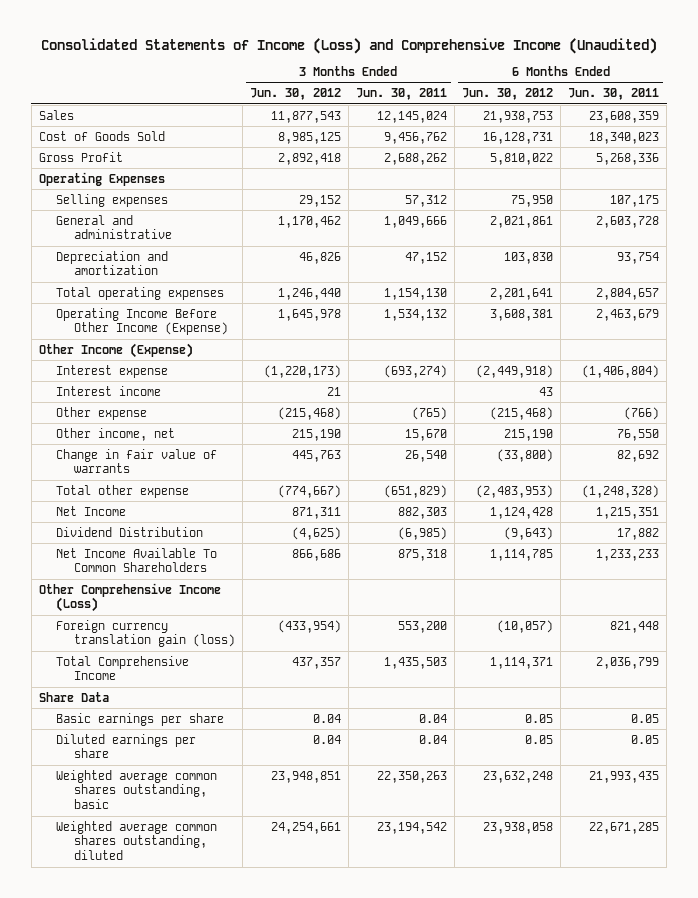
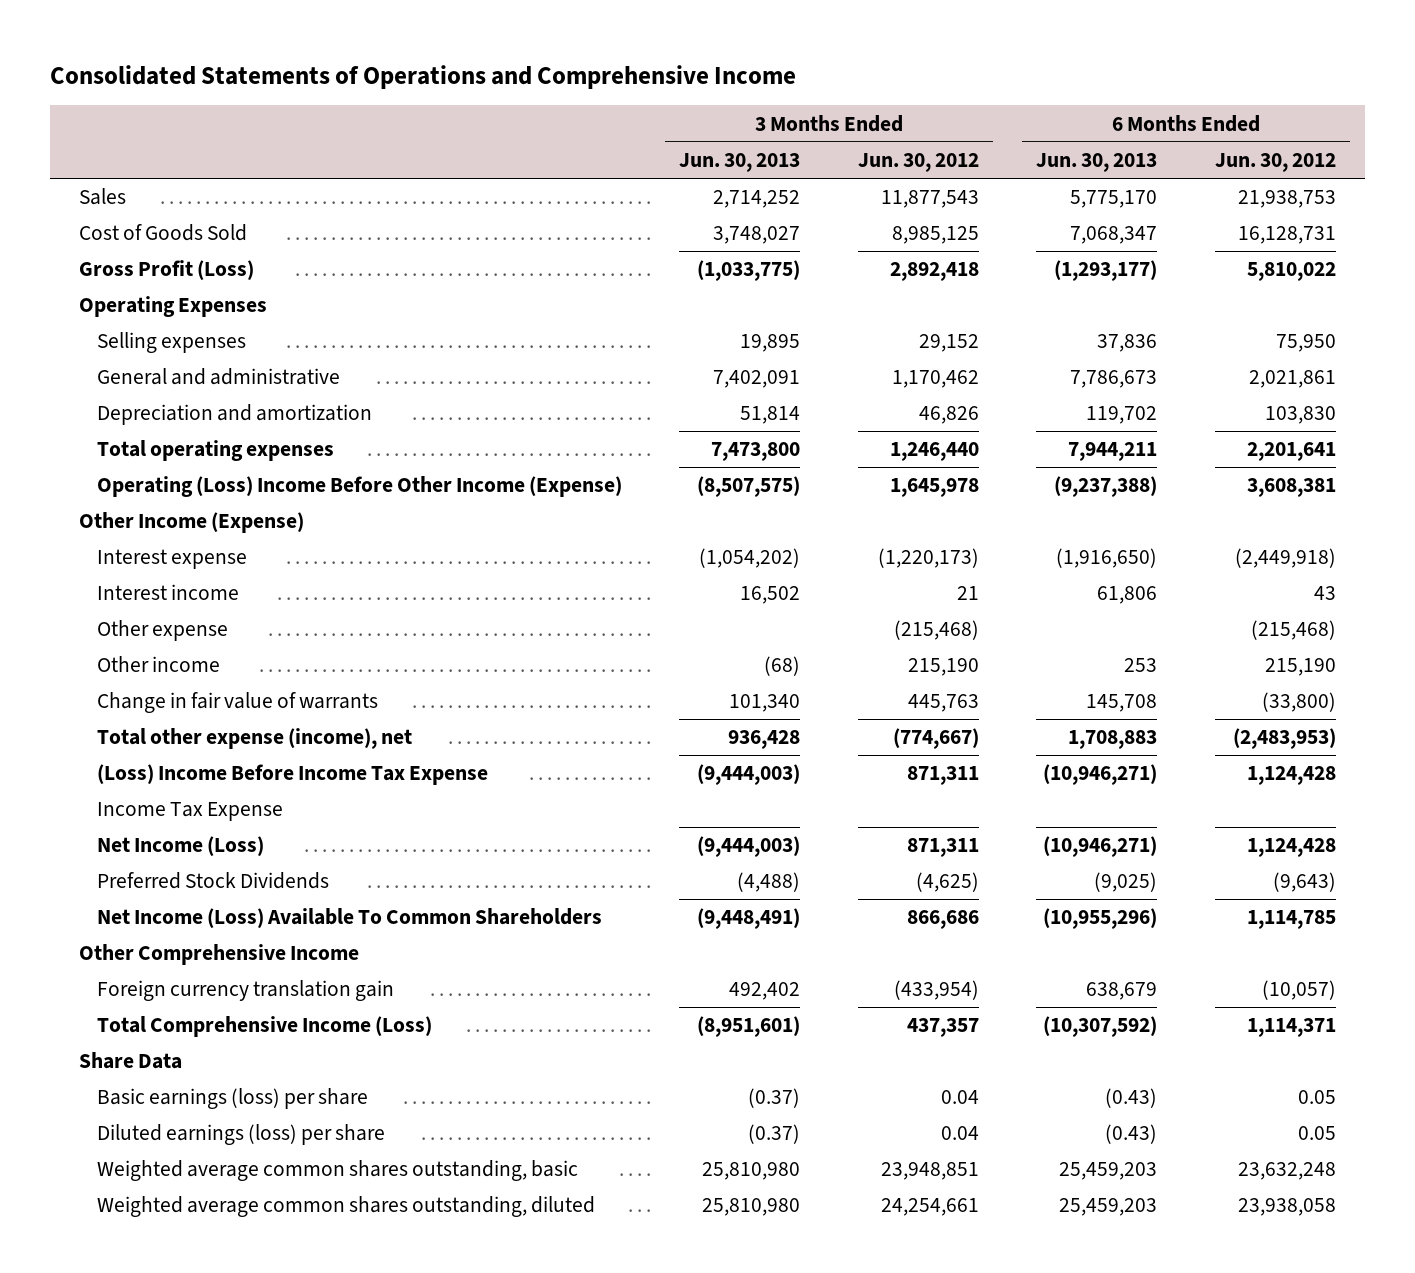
- Consolidated Statements of Income (Loss) and Comprehensive Income (Unaudited)
+ Consolidated Statements of Operations and Comprehensive Income
- | 3 Months Ended Jun. 30, 2012 | 3 Months Ended Jun. 30, 2011 | 6 Months Ended Jun. 30, 2012 | 6 Months Ended Jun. 30, 2011
+ | 3 Months Ended Jun. 30, 2013 | 3 Months Ended Jun. 30, 2012 | 6 Months Ended Jun. 30, 2013 | 6 Months Ended Jun. 30, 2012
- Gross Profit | 2,892,418 | 2,688,262 | 5,810,022 | 5,268,336
+ Gross Profit (Loss) | (1,033,775) | 2,892,418 | (1,293,177) | 5,810,022
- Operating Income Before Other Income (Expense) | 1,645,978 | 1,534,132 | 3,608,381 | 2,463,679
+ Operating (Loss) Income Before Other Income (Expense) | (8,507,575) | 1,645,978 | (9,237,388) | 3,608,381
- Other income, net | 215,190 | 15,670 | 215,190 | 76,550
+ Other income | (68) | 215,190 | 253 | 215,190
- Total other expense | (774,667) | (651,829) | (2,483,953) | (1,248,328)
- Net Income | 871,311 | 882,303 | 1,124,428 | 1,215,351
- Dividend Distribution | (4,625) | (6,985) | (9,643) | 17,882
- Net Income Available To Common Shareholders | 866,686 | 875,318 | 1,114,785 | 1,233,233
- Other Comprehensive Income (Loss)
- Foreign currency translation gain (loss) | (433,954) | 553,200 | (10,057) | 821,448
- Total Comprehensive Income | 437,357 | 1,435,503 | 1,114,371 | 2,036,799
+ Total other expense (income), net | 936,428 | (774,667) | 1,708,883 | (2,483,953)
+ (Loss) Income Before Income Tax Expense | (9,444,003) | 871,311 | (10,946,271) | 1,124,428
+ Income Tax Expense
+ Net Income (Loss) | (9,444,003) | 871,311 | (10,946,271) | 1,124,428
+ Preferred Stock Dividends | (4,488) | (4,625) | (9,025) | (9,643)
+ Net Income (Loss) Available To Common Shareholders | (9,448,491) | 866,686 | (10,955,296) | 1,114,785
+ Other Comprehensive Income
+ Foreign currency translation gain | 492,402 | (433,954) | 638,679 | (10,057)
+ Total Comprehensive Income (Loss) | (8,951,601) | 437,357 | (10,307,592) | 1,114,371
- Basic earnings per share | 0.04 | 0.04 | 0.05 | 0.05
- Diluted earnings per share | 0.04 | 0.04 | 0.05 | 0.05
+ Basic earnings (loss) per share | (0.37) | 0.04 | (0.43) | 0.05
+ Diluted earnings (loss) per share | (0.37) | 0.04 | (0.43) | 0.05

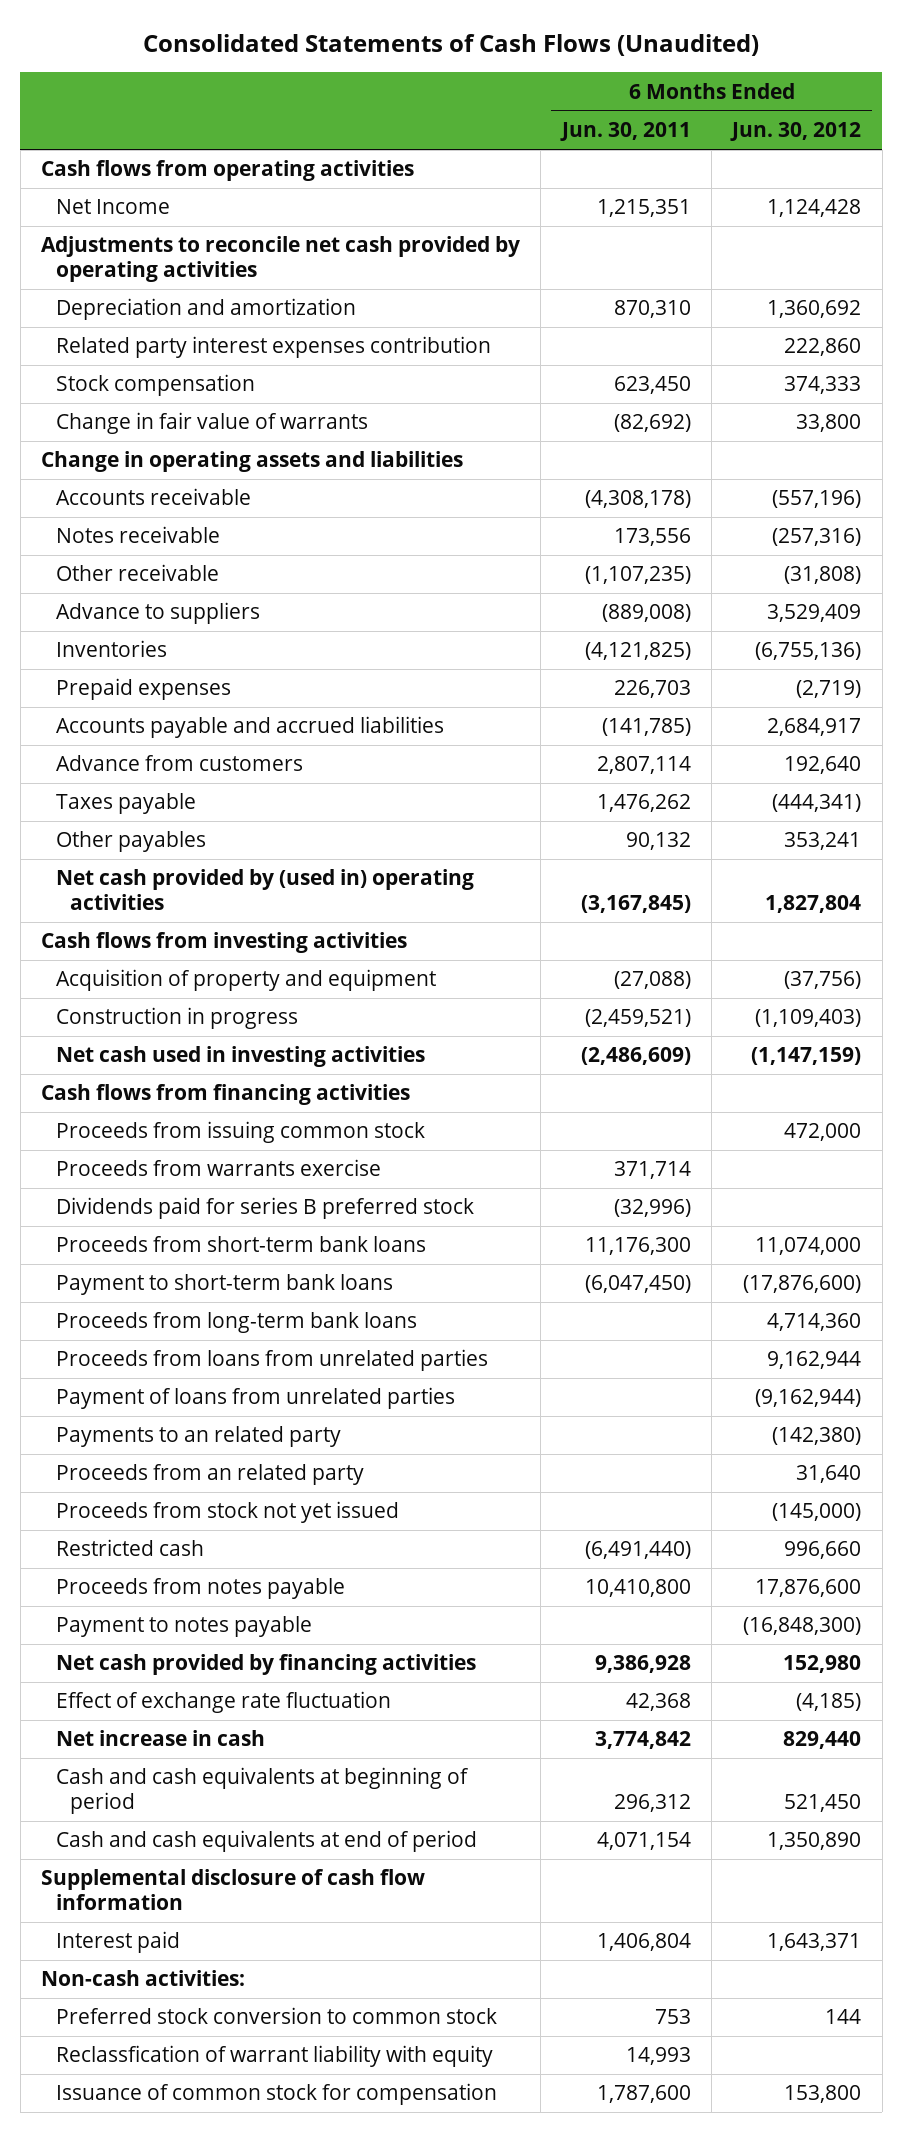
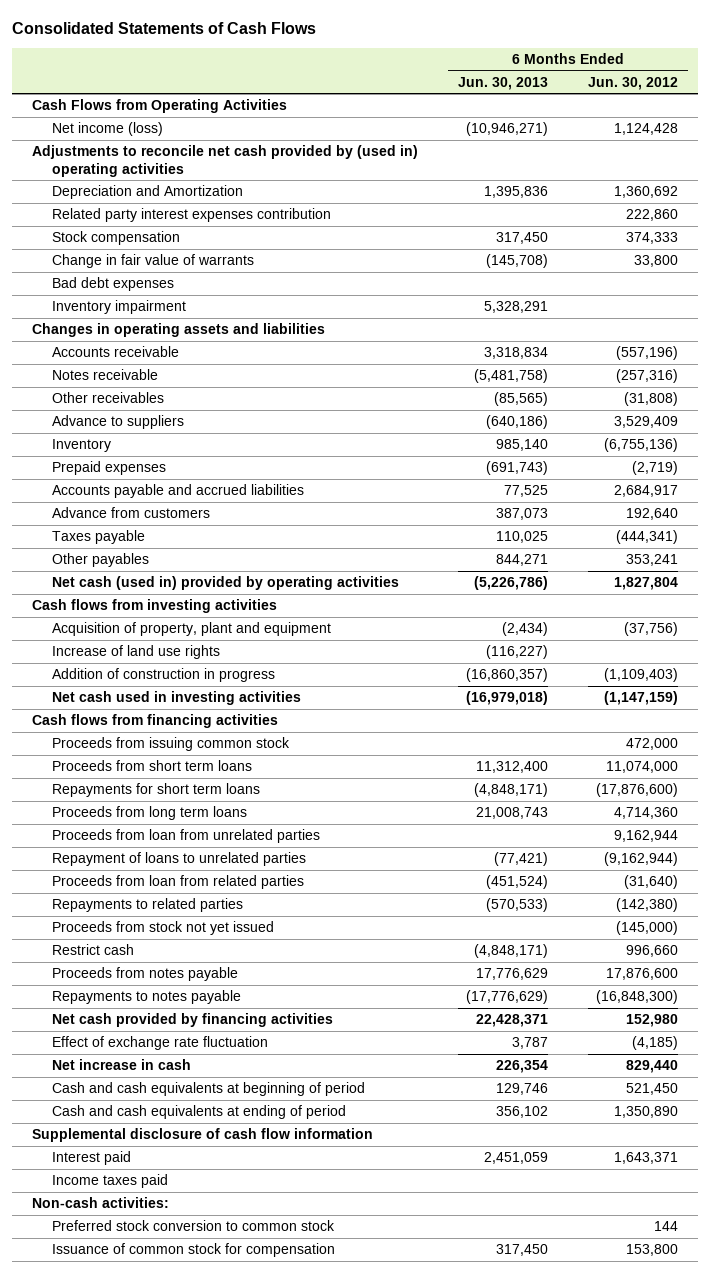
- Consolidated Statements of Cash Flows (Unaudited)
+ Consolidated Statements of Cash Flows
- | 6 Months Ended Jun. 30, 2011 | 6 Months Ended Jun. 30, 2012
+ | 6 Months Ended Jun. 30, 2013 | 6 Months Ended Jun. 30, 2012
- Cash flows from operating activities
- Net Income | 1,215,351 | 1,124,428
- Adjustments to reconcile net cash provided by operating activities
- Depreciation and amortization | 870,310 | 1,360,692
+ Cash Flows from Operating Activities
+ Net income (loss) | (10,946,271) | 1,124,428
+ Adjustments to reconcile net cash provided by (used in) operating activities
+ Depreciation and Amortization | 1,395,836 | 1,360,692
- Change in operating assets and liabilities
+ Bad debt expenses
+ Inventory impairment | 5,328,291 |
+ Changes in operating assets and liabilities
- Other receivable | (1,107,235) | (31,808)
+ Other receivables | (85,565) | (31,808)
- Inventories | (4,121,825) | (6,755,136)
+ Inventory | 985,140 | (6,755,136)
- Net cash provided by (used in) operating activities | (3,167,845) | 1,827,804
+ Net cash (used in) provided by operating activities | (5,226,786) | 1,827,804
- Acquisition of property and equipment | (27,088) | (37,756)
- Construction in progress | (2,459,521) | (1,109,403)
+ Acquisition of property, plant and equipment | (2,434) | (37,756)
+ Increase of land use rights | (116,227) |
+ Addition of construction in progress | (16,860,357) | (1,109,403)
- Proceeds from warrants exercise | 371,714 |
- Dividends paid for series B preferred stock | (32,996) |
- Proceeds from short-term bank loans | 11,176,300 | 11,074,000
- Payment to short-term bank loans | (6,047,450) | (17,876,600)
- Proceeds from long-term bank loans | | 4,714,360
- Proceeds from loans from unrelated parties | | 9,162,944
- Payment of loans from unrelated parties | | (9,162,944)
- Payments to an related party | | (142,380)
- Proceeds from an related party | | 31,640
+ Proceeds from short term loans | 11,312,400 | 11,074,000
+ Repayments for short term loans | (4,848,171) | (17,876,600)
+ Proceeds from long term loans | 21,008,743 | 4,714,360
+ Proceeds from loan from unrelated parties | | 9,162,944
+ Repayment of loans to unrelated parties | (77,421) | (9,162,944)
+ Proceeds from loan from related parties | (451,524) | (31,640)
+ Repayments to related parties | (570,533) | (142,380)
- Restricted cash | (6,491,440) | 996,660
+ Restrict cash | (4,848,171) | 996,660
- Payment to notes payable | | (16,848,300)
+ Repayments to notes payable | (17,776,629) | (16,848,300)
- Cash and cash equivalents at end of period | 4,071,154 | 1,350,890
+ Cash and cash equivalents at ending of period | 356,102 | 1,350,890
+ Income taxes paid
- Reclassfication of warrant liability with equity | 14,993 |

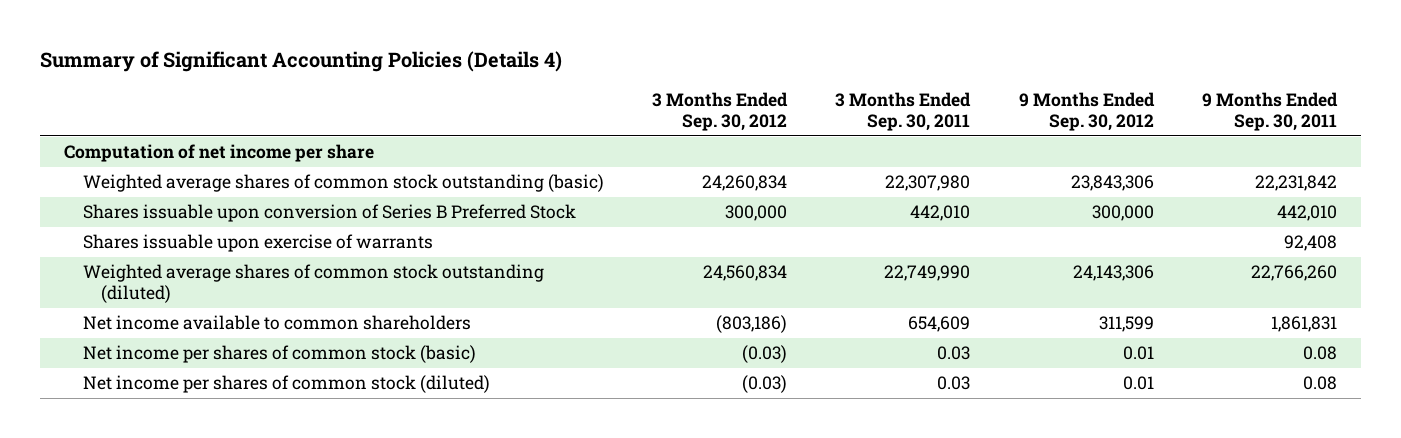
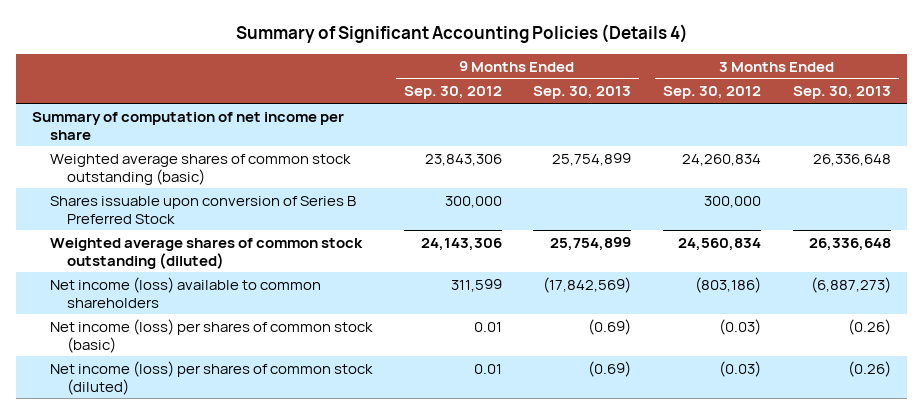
- | 3 Months Ended Sep. 30, 2012 | 3 Months Ended Sep. 30, 2011 | 9 Months Ended Sep. 30, 2012 | 9 Months Ended Sep. 30, 2011
+ | 9 Months Ended Sep. 30, 2012 | 9 Months Ended Sep. 30, 2013 | 3 Months Ended Sep. 30, 2012 | 3 Months Ended Sep. 30, 2013
- Computation of net income per share
+ Summary of computation of net income per share
- Shares issuable upon exercise of warrants | | | | 92,408
- Net income available to common shareholders | (803,186) | 654,609 | 311,599 | 1,861,831
- Net income per shares of common stock (basic) | (0.03) | 0.03 | 0.01 | 0.08
- Net income per shares of common stock (diluted) | (0.03) | 0.03 | 0.01 | 0.08
+ Net income (loss) available to common shareholders | 311,599 | (17,842,569) | (803,186) | (6,887,273)
+ Net income (loss) per shares of common stock (basic) | 0.01 | (0.69) | (0.03) | (0.26)
+ Net income (loss) per shares of common stock (diluted) | 0.01 | (0.69) | (0.03) | (0.26)

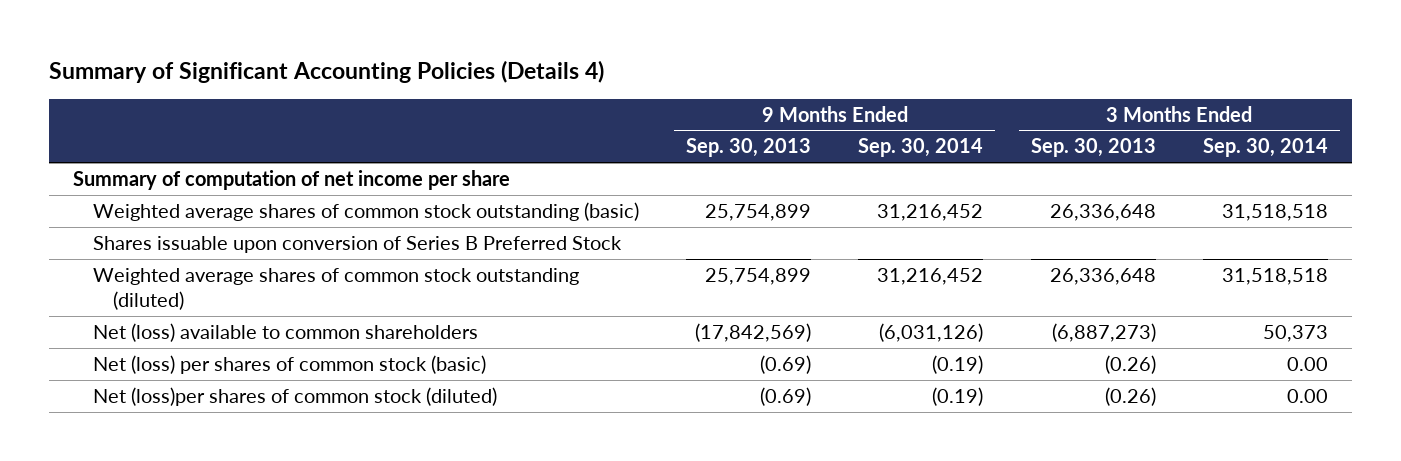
- | 9 Months Ended Sep. 30, 2012 | 9 Months Ended Sep. 30, 2013 | 3 Months Ended Sep. 30, 2012 | 3 Months Ended Sep. 30, 2013
+ | 9 Months Ended Sep. 30, 2013 | 9 Months Ended Sep. 30, 2014 | 3 Months Ended Sep. 30, 2013 | 3 Months Ended Sep. 30, 2014
- Net income (loss) available to common shareholders | 311,599 | (17,842,569) | (803,186) | (6,887,273)
- Net income (loss) per shares of common stock (basic) | 0.01 | (0.69) | (0.03) | (0.26)
- Net income (loss) per shares of common stock (diluted) | 0.01 | (0.69) | (0.03) | (0.26)
+ Net (loss) available to common shareholders | (17,842,569) | (6,031,126) | (6,887,273) | 50,373
+ Net (loss) per shares of common stock (basic) | (0.69) | (0.19) | (0.26) | 0.00
+ Net (loss)per shares of common stock (diluted) | (0.69) | (0.19) | (0.26) | 0.00

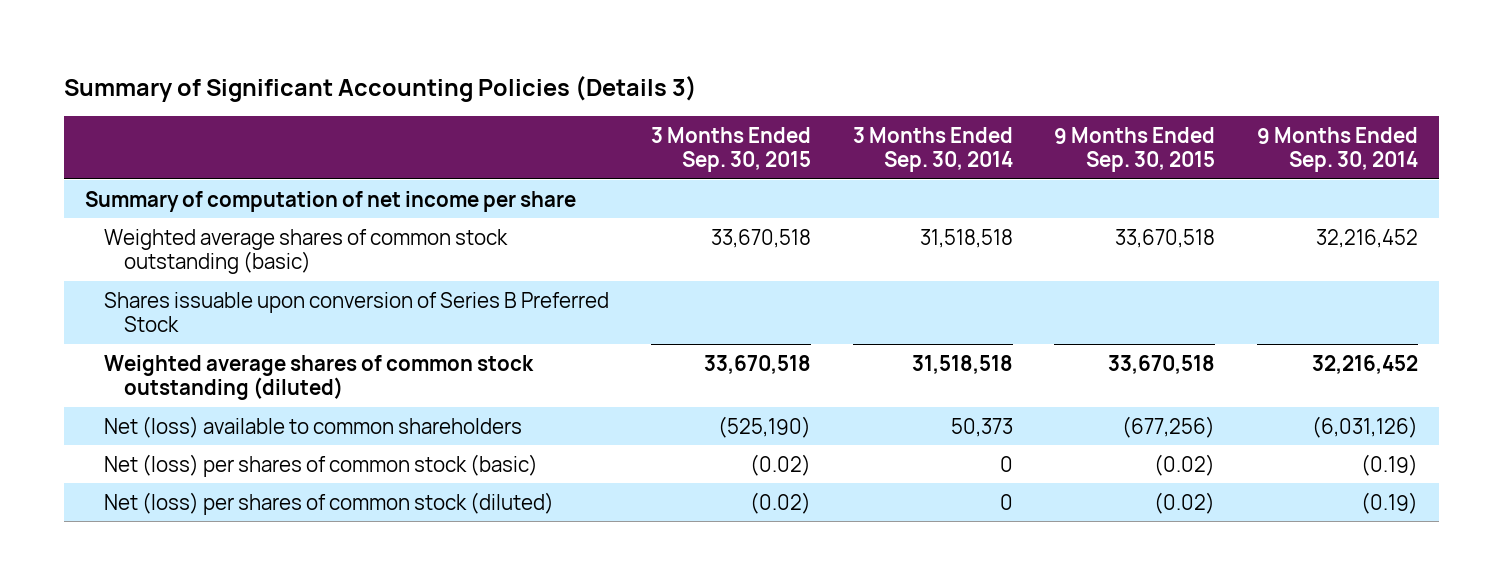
- Summary of Significant Accounting Policies (Details 4)
+ Summary of Significant Accounting Policies (Details 3)
- | 9 Months Ended Sep. 30, 2013 | 9 Months Ended Sep. 30, 2014 | 3 Months Ended Sep. 30, 2013 | 3 Months Ended Sep. 30, 2014
+ | 3 Months Ended Sep. 30, 2015 | 3 Months Ended Sep. 30, 2014 | 9 Months Ended Sep. 30, 2015 | 9 Months Ended Sep. 30, 2014
- Weighted average shares of common stock outstanding (basic) | 25,754,899 | 31,216,452 | 26,336,648 | 31,518,518
+ Weighted average shares of common stock outstanding (basic) | 33,670,518 | 31,518,518 | 33,670,518 | 32,216,452
- Weighted average shares of common stock outstanding (diluted) | 25,754,899 | 31,216,452 | 26,336,648 | 31,518,518
+ Weighted average shares of common stock outstanding (diluted) | 33,670,518 | 31,518,518 | 33,670,518 | 32,216,452
- Net (loss) per shares of common stock (basic) | (0.69) | (0.19) | (0.26) | 0.00
- Net (loss)per shares of common stock (diluted) | (0.69) | (0.19) | (0.26) | 0.00
+ Net (loss) per shares of common stock (basic) | (0.02) | 0 | (0.02) | (0.19)
+ Net (loss) per shares of common stock (diluted) | (0.02) | 0 | (0.02) | (0.19)

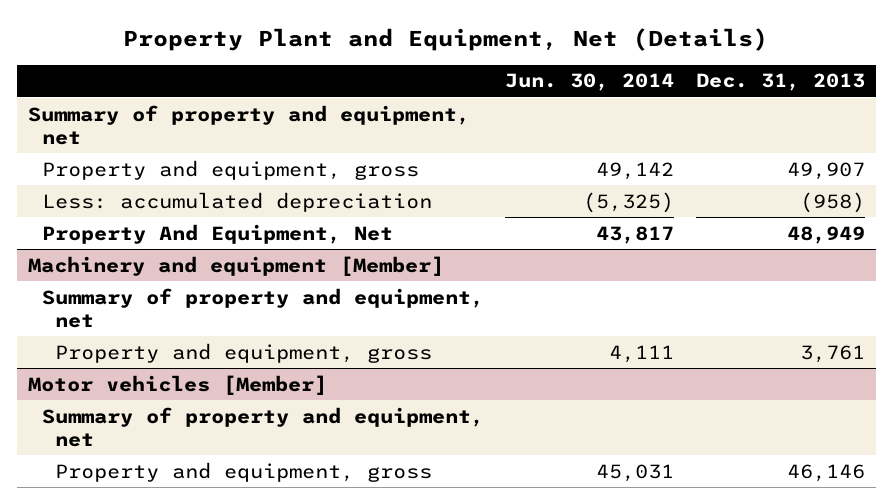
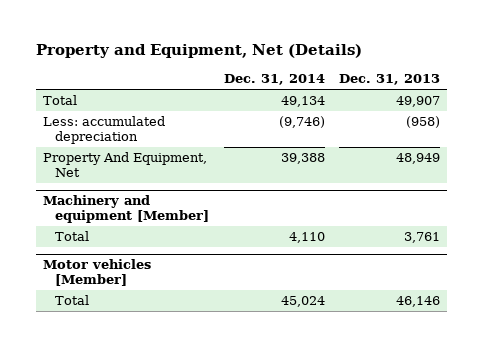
- Property Plant and Equipment, Net (Details)
+ Property and Equipment, Net (Details)
- | Jun. 30, 2014 | Dec. 31, 2013
+ | Dec. 31, 2014 | Dec. 31, 2013
- Summary of property and equipment, net
- Property and equipment, gross | 49,142 | 49,907
+ Total | 49,134 | 49,907
@ Machinery and equipment [Member]
- Summary of property and equipment, net
- Property and equipment, gross | 4,111 | 3,761
+ Total | 4,110 | 3,761
@ Motor vehicles [Member]
- Summary of property and equipment, net
- Property and equipment, gross | 45,031 | 46,146
+ Total | 45,024 | 46,146

